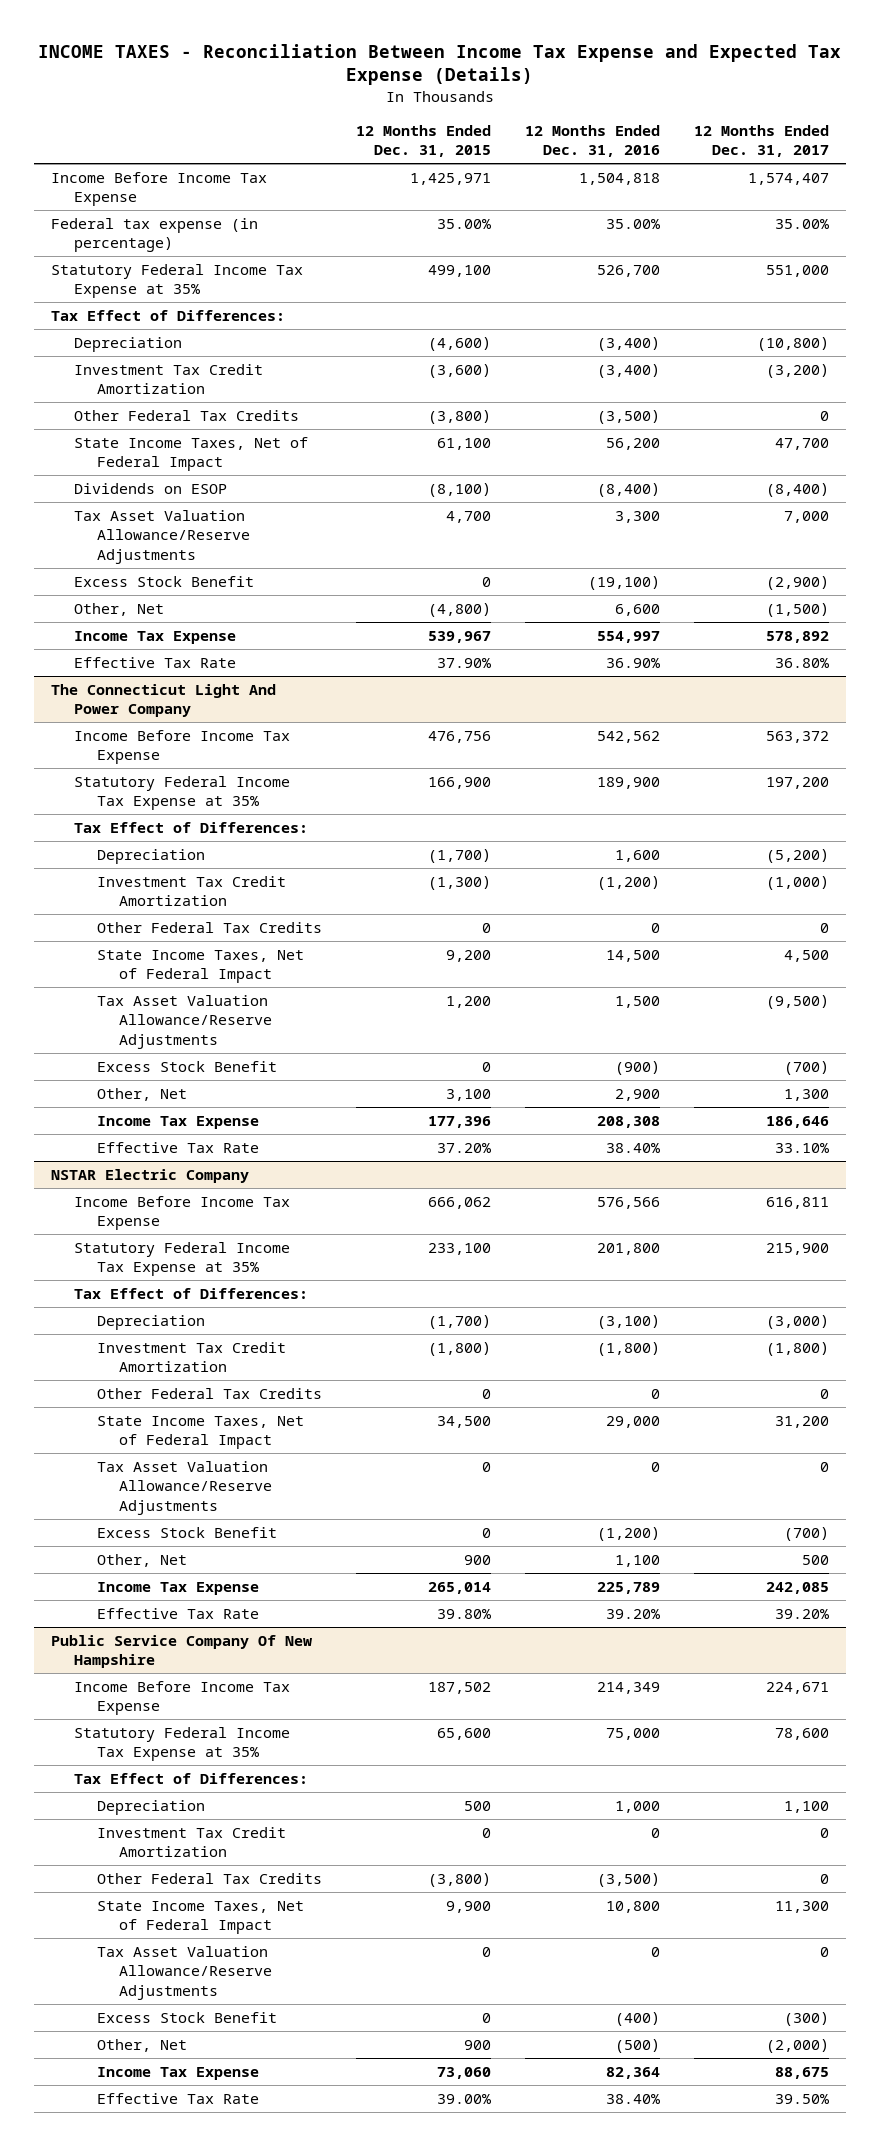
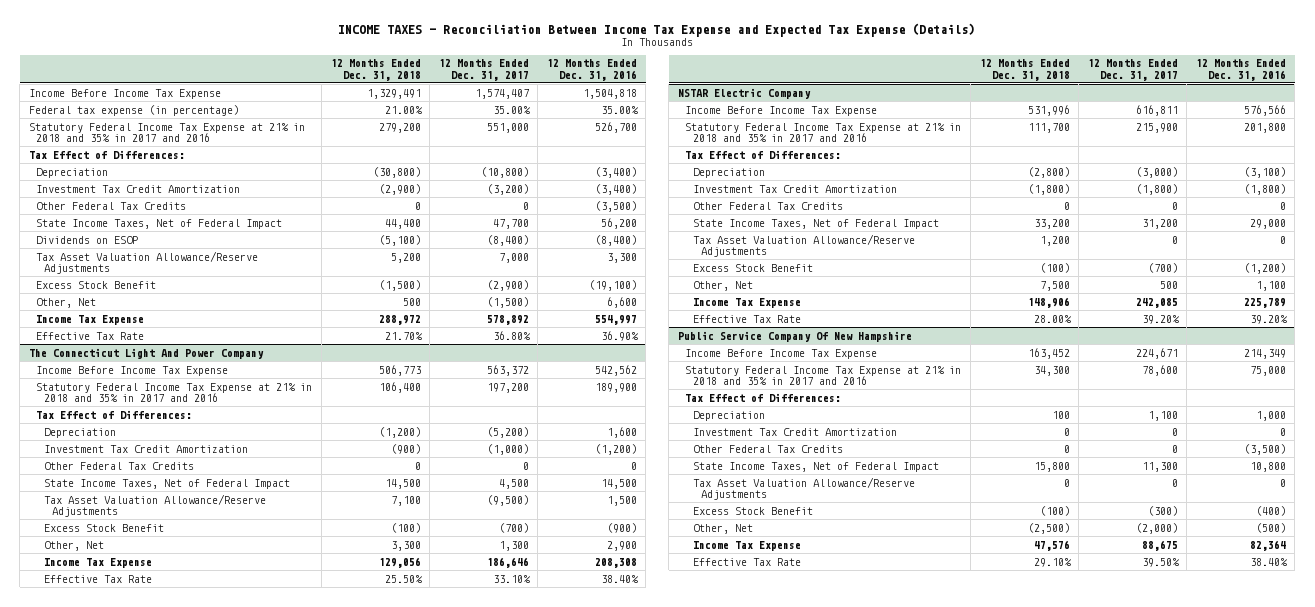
- | 12 Months Ended Dec. 31, 2015 | 12 Months Ended Dec. 31, 2016 | 12 Months Ended Dec. 31, 2017
+ | 12 Months Ended Dec. 31, 2018 | 12 Months Ended Dec. 31, 2017 | 12 Months Ended Dec. 31, 2016
- Statutory Federal Income Tax Expense at 35% | 499,100 | 526,700 | 551,000
+ Statutory Federal Income Tax Expense at 21% in 2018 and 35% in 2017 and 2016 | 279,200 | 551,000 | 526,700
@ The Connecticut Light And Power Company
- Statutory Federal Income Tax Expense at 35% | 166,900 | 189,900 | 197,200
+ Statutory Federal Income Tax Expense at 21% in 2018 and 35% in 2017 and 2016 | 106,400 | 197,200 | 189,900
@ NSTAR Electric Company
- Statutory Federal Income Tax Expense at 35% | 233,100 | 201,800 | 215,900
+ Statutory Federal Income Tax Expense at 21% in 2018 and 35% in 2017 and 2016 | 111,700 | 215,900 | 201,800
@ Public Service Company Of New Hampshire
- Statutory Federal Income Tax Expense at 35% | 65,600 | 75,000 | 78,600
+ Statutory Federal Income Tax Expense at 21% in 2018 and 35% in 2017 and 2016 | 34,300 | 78,600 | 75,000

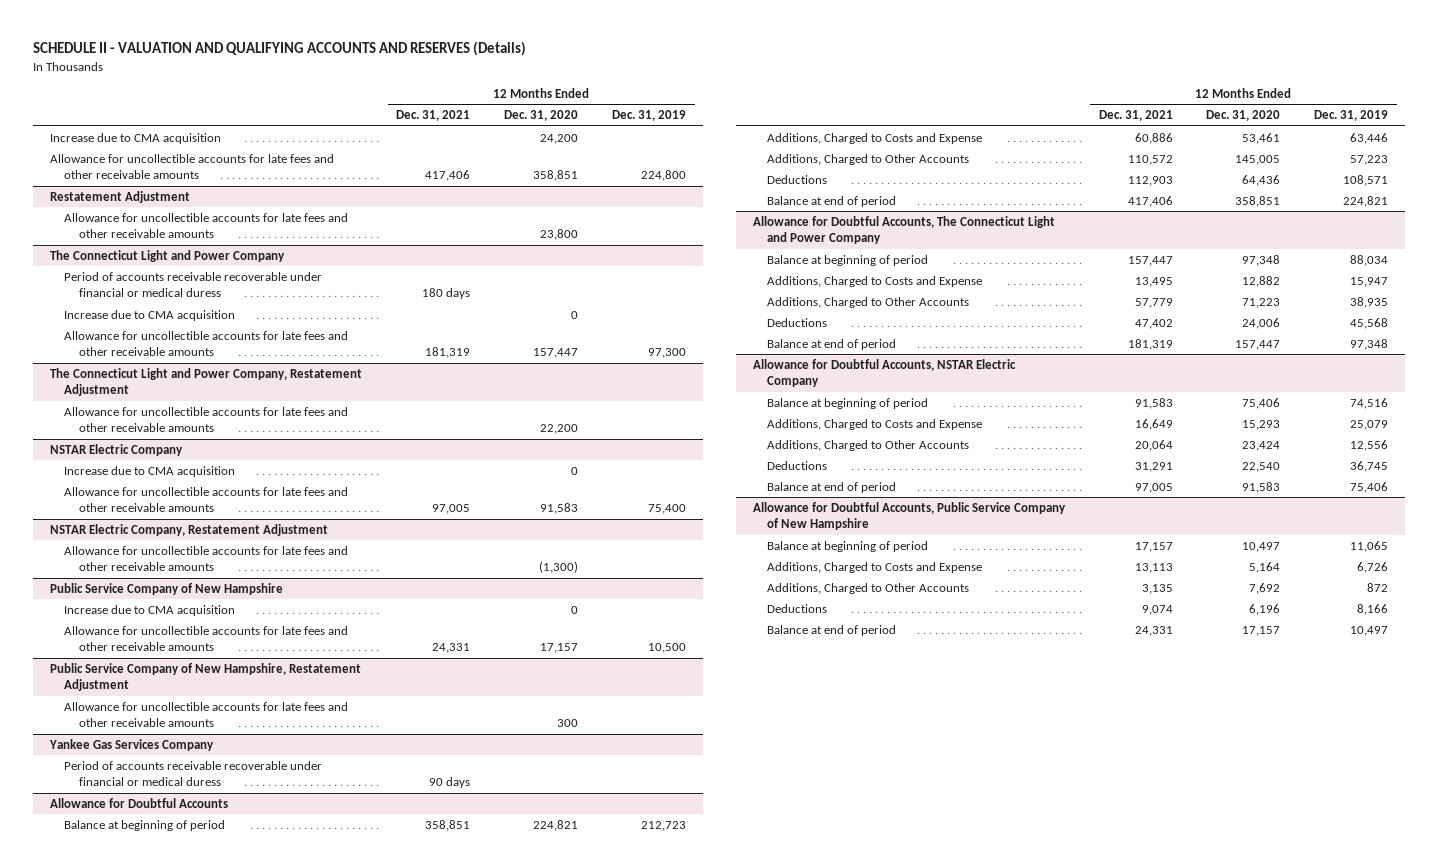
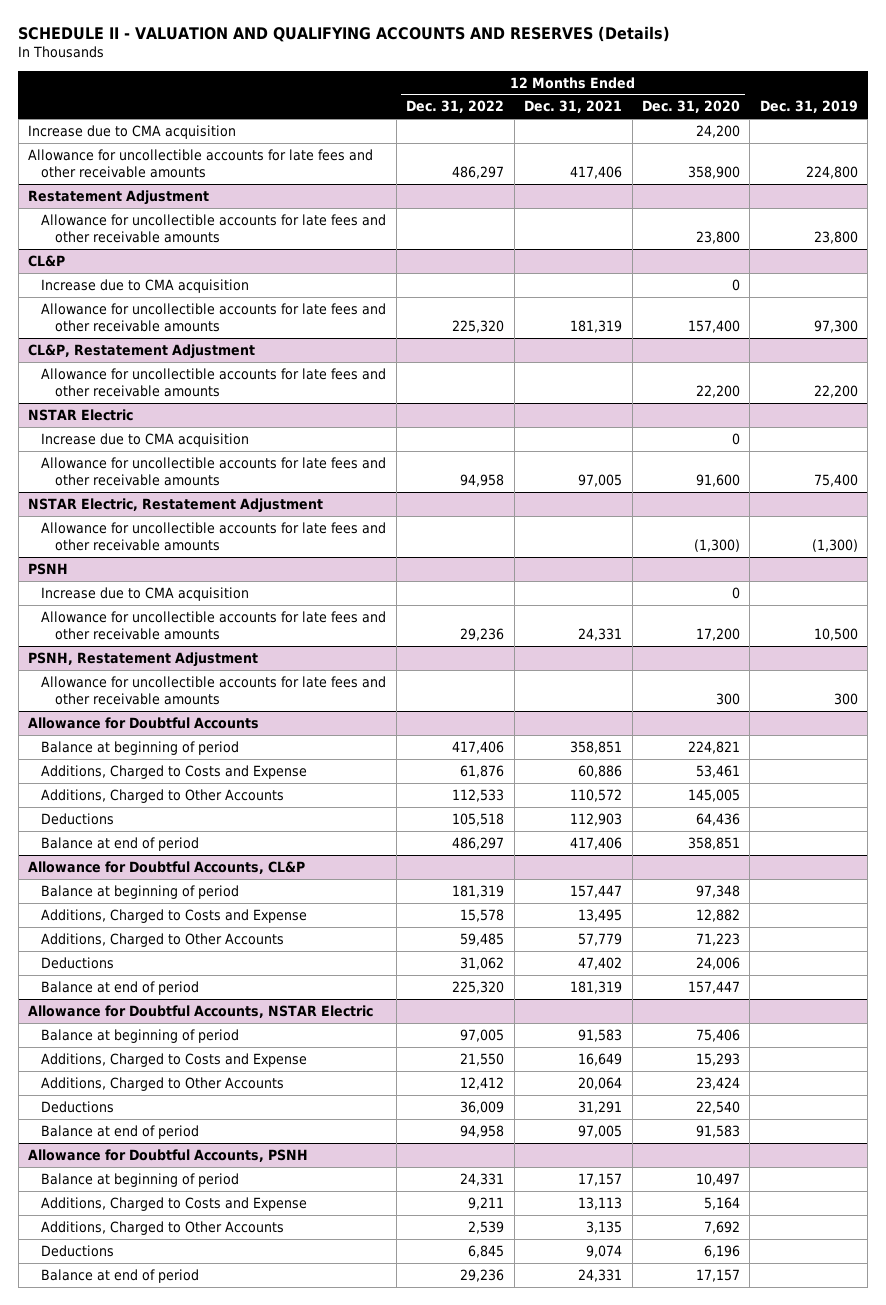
- | 12 Months Ended Dec. 31, 2021 | 12 Months Ended Dec. 31, 2020 | 12 Months Ended Dec. 31, 2019
+ | 12 Months Ended Dec. 31, 2022 | 12 Months Ended Dec. 31, 2021 | 12 Months Ended Dec. 31, 2020 | Dec. 31, 2019
- Allowance for uncollectible accounts for late fees and other receivable amounts | 417,406 | 358,851 | 224,800
+ Allowance for uncollectible accounts for late fees and other receivable amounts | 486,297 | 417,406 | 358,900 | 224,800
- The Connecticut Light and Power Company
- Period of accounts receivable recoverable under financial or medical duress | 180 days | |
+ CL&P
- Allowance for uncollectible accounts for late fees and other receivable amounts | 181,319 | 157,447 | 97,300
- The Connecticut Light and Power Company, Restatement Adjustment
+ Allowance for uncollectible accounts for late fees and other receivable amounts | 225,320 | 181,319 | 157,400 | 97,300
+ CL&P, Restatement Adjustment
- NSTAR Electric Company
+ NSTAR Electric
- Allowance for uncollectible accounts for late fees and other receivable amounts | 97,005 | 91,583 | 75,400
- NSTAR Electric Company, Restatement Adjustment
+ Allowance for uncollectible accounts for late fees and other receivable amounts | 94,958 | 97,005 | 91,600 | 75,400
+ NSTAR Electric, Restatement Adjustment
- Public Service Company of New Hampshire
+ PSNH
- Allowance for uncollectible accounts for late fees and other receivable amounts | 24,331 | 17,157 | 10,500
- Public Service Company of New Hampshire, Restatement Adjustment
+ Allowance for uncollectible accounts for late fees and other receivable amounts | 29,236 | 24,331 | 17,200 | 10,500
+ PSNH, Restatement Adjustment
- Yankee Gas Services Company
- Period of accounts receivable recoverable under financial or medical duress | 90 days | |
- Allowance for Doubtful Accounts, The Connecticut Light and Power Company
+ Allowance for Doubtful Accounts, CL&P
- Allowance for Doubtful Accounts, NSTAR Electric Company
+ Allowance for Doubtful Accounts, NSTAR Electric
- Allowance for Doubtful Accounts, Public Service Company of New Hampshire
+ Allowance for Doubtful Accounts, PSNH

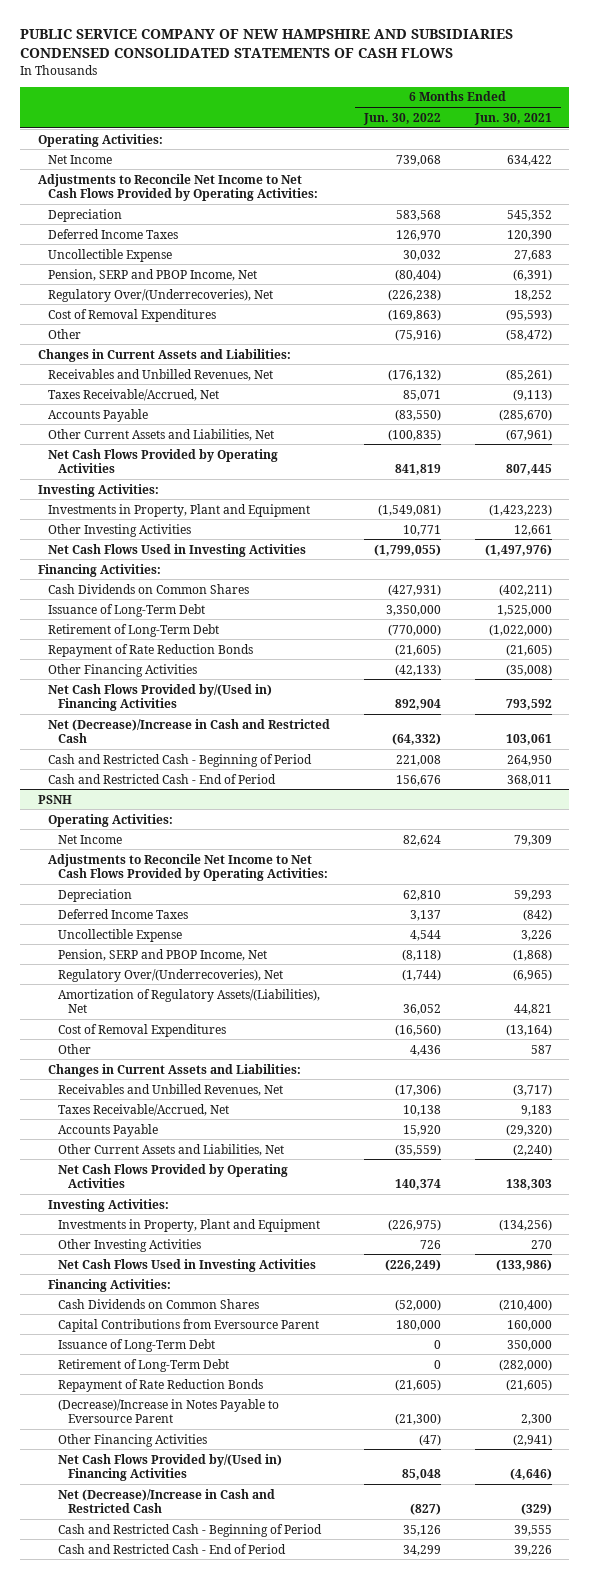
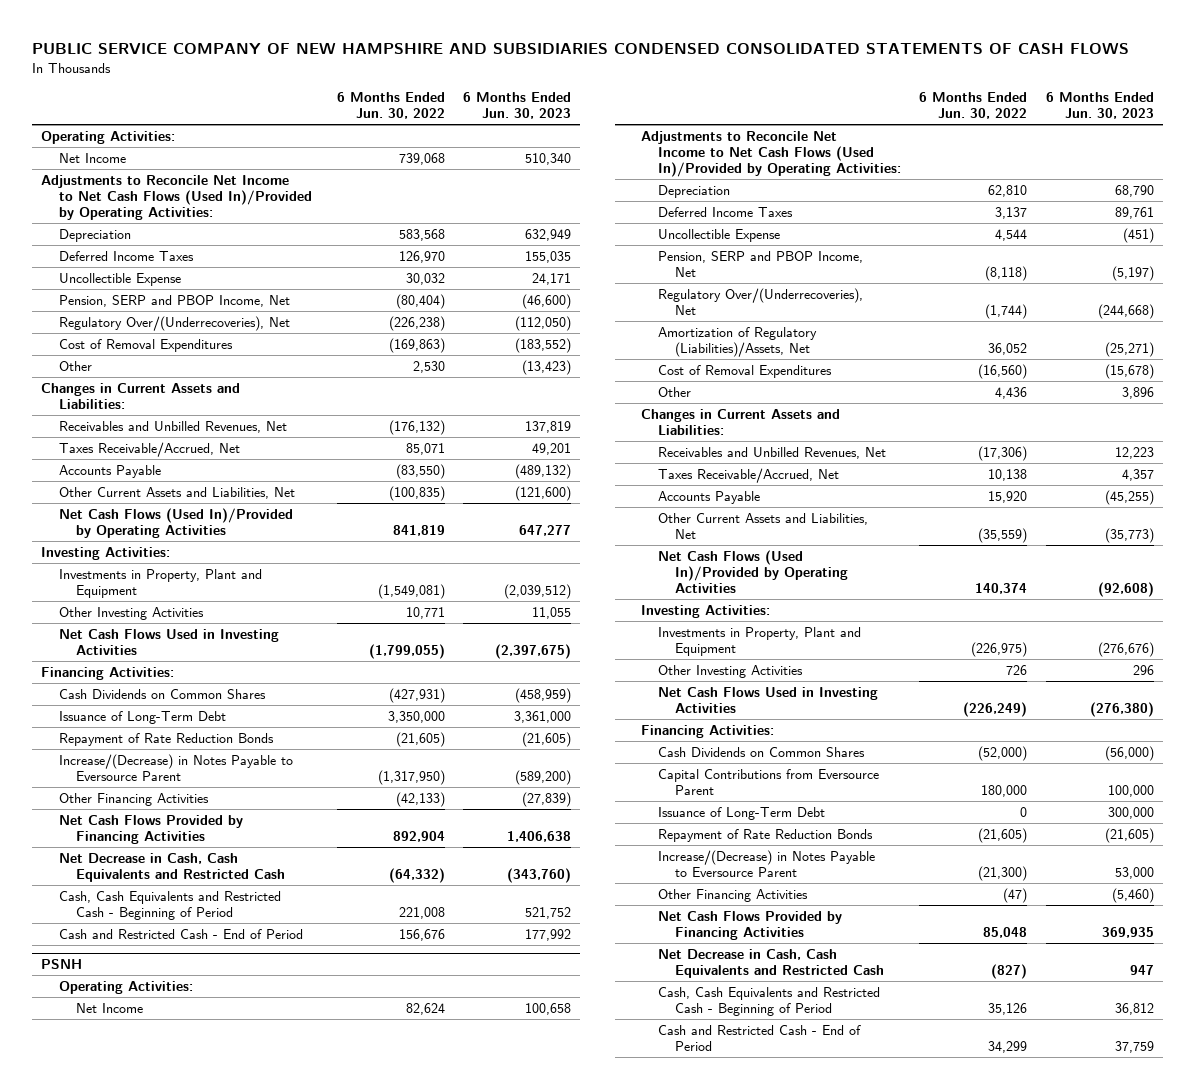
- | 6 Months Ended Jun. 30, 2022 | 6 Months Ended Jun. 30, 2021
+ | 6 Months Ended Jun. 30, 2022 | 6 Months Ended Jun. 30, 2023
- Adjustments to Reconcile Net Income to Net Cash Flows Provided by Operating Activities:
+ Adjustments to Reconcile Net Income to Net Cash Flows (Used In)/Provided by Operating Activities:
- Other | (75,916) | (58,472)
+ Other | 2,530 | (13,423)
- Net Cash Flows Provided by Operating Activities | 841,819 | 807,445
+ Net Cash Flows (Used In)/Provided by Operating Activities | 841,819 | 647,277
- Retirement of Long-Term Debt | (770,000) | (1,022,000)
+ Increase/(Decrease) in Notes Payable to Eversource Parent | (1,317,950) | (589,200)
- Net Cash Flows Provided by/(Used in) Financing Activities | 892,904 | 793,592
- Net (Decrease)/Increase in Cash and Restricted Cash | (64,332) | 103,061
- Cash and Restricted Cash - Beginning of Period | 221,008 | 264,950
+ Net Cash Flows Provided by Financing Activities | 892,904 | 1,406,638
+ Net Decrease in Cash, Cash Equivalents and Restricted Cash | (64,332) | (343,760)
+ Cash, Cash Equivalents and Restricted Cash - Beginning of Period | 221,008 | 521,752
@ PSNH
- Adjustments to Reconcile Net Income to Net Cash Flows Provided by Operating Activities:
+ Adjustments to Reconcile Net Income to Net Cash Flows (Used In)/Provided by Operating Activities:
- Amortization of Regulatory Assets/(Liabilities), Net | 36,052 | 44,821
+ Amortization of Regulatory (Liabilities)/Assets, Net | 36,052 | (25,271)
- Net Cash Flows Provided by Operating Activities | 140,374 | 138,303
+ Net Cash Flows (Used In)/Provided by Operating Activities | 140,374 | (92,608)
- Retirement of Long-Term Debt | 0 | (282,000)
- (Decrease)/Increase in Notes Payable to Eversource Parent | (21,300) | 2,300
+ Increase/(Decrease) in Notes Payable to Eversource Parent | (21,300) | 53,000
- Net Cash Flows Provided by/(Used in) Financing Activities | 85,048 | (4,646)
- Net (Decrease)/Increase in Cash and Restricted Cash | (827) | (329)
- Cash and Restricted Cash - Beginning of Period | 35,126 | 39,555
+ Net Cash Flows Provided by Financing Activities | 85,048 | 369,935
+ Net Decrease in Cash, Cash Equivalents and Restricted Cash | (827) | 947
+ Cash, Cash Equivalents and Restricted Cash - Beginning of Period | 35,126 | 36,812

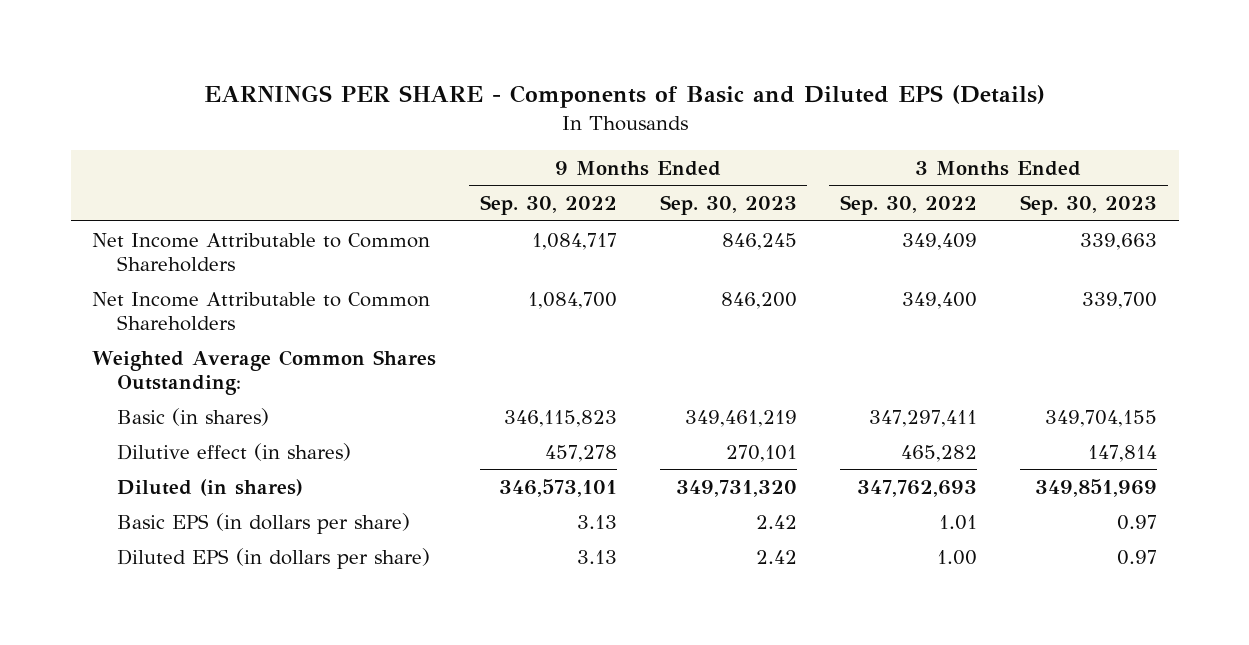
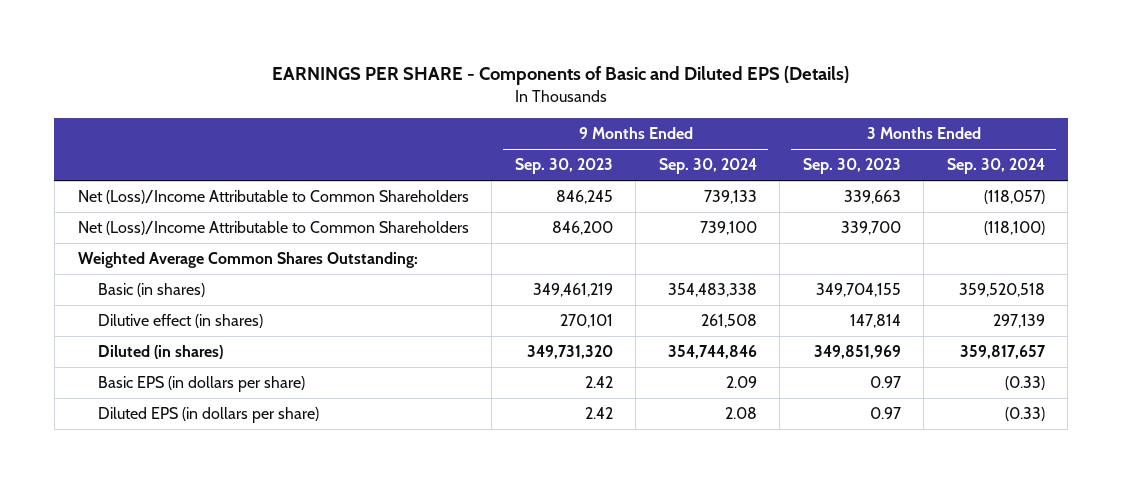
- | 9 Months Ended Sep. 30, 2022 | 9 Months Ended Sep. 30, 2023 | 3 Months Ended Sep. 30, 2022 | 3 Months Ended Sep. 30, 2023
+ | 9 Months Ended Sep. 30, 2023 | 9 Months Ended Sep. 30, 2024 | 3 Months Ended Sep. 30, 2023 | 3 Months Ended Sep. 30, 2024
- Net Income Attributable to Common Shareholders | 1,084,717 | 846,245 | 349,409 | 339,663
- Net Income Attributable to Common Shareholders | 1,084,700 | 846,200 | 349,400 | 339,700
+ Net (Loss)/Income Attributable to Common Shareholders | 846,245 | 739,133 | 339,663 | (118,057)
+ Net (Loss)/Income Attributable to Common Shareholders | 846,200 | 739,100 | 339,700 | (118,100)

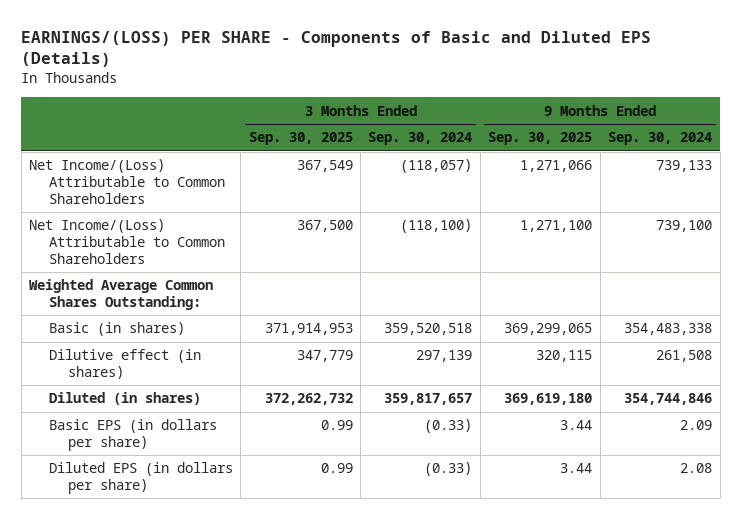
- EARNINGS PER SHARE - Components of Basic and Diluted EPS (Details)
+ EARNINGS/(LOSS) PER SHARE - Components of Basic and Diluted EPS (Details)
- | 9 Months Ended Sep. 30, 2023 | 9 Months Ended Sep. 30, 2024 | 3 Months Ended Sep. 30, 2023 | 3 Months Ended Sep. 30, 2024
+ | 3 Months Ended Sep. 30, 2025 | 3 Months Ended Sep. 30, 2024 | 9 Months Ended Sep. 30, 2025 | 9 Months Ended Sep. 30, 2024
- Net (Loss)/Income Attributable to Common Shareholders | 846,245 | 739,133 | 339,663 | (118,057)
- Net (Loss)/Income Attributable to Common Shareholders | 846,200 | 739,100 | 339,700 | (118,100)
+ Net Income/(Loss) Attributable to Common Shareholders | 367,549 | (118,057) | 1,271,066 | 739,133
+ Net Income/(Loss) Attributable to Common Shareholders | 367,500 | (118,100) | 1,271,100 | 739,100

